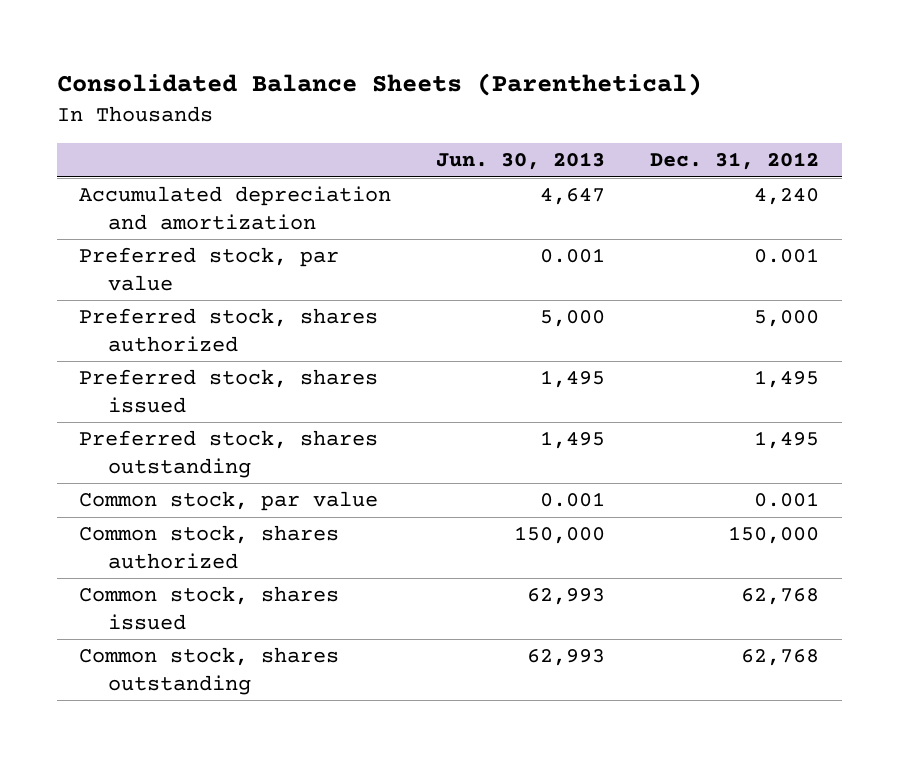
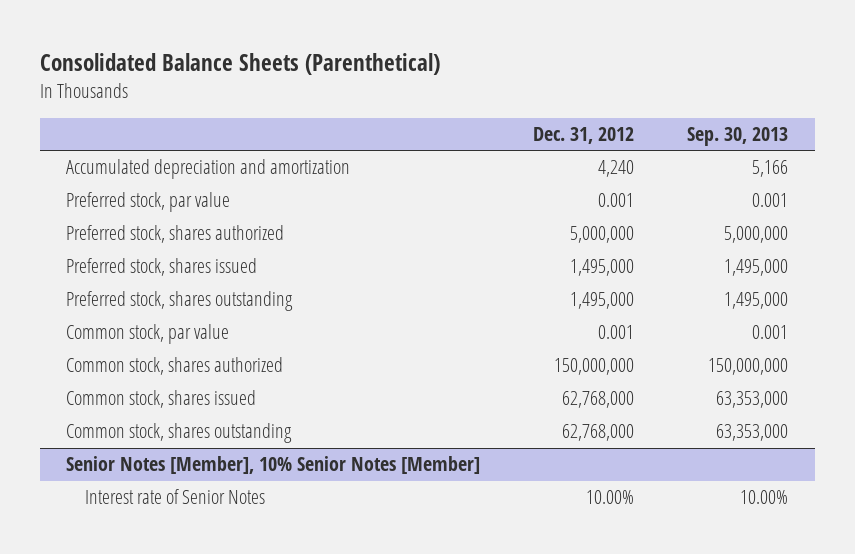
- | Jun. 30, 2013 | Dec. 31, 2012
+ | Dec. 31, 2012 | Sep. 30, 2013
- Preferred stock, shares authorized | 5,000 | 5,000
- Preferred stock, shares issued | 1,495 | 1,495
- Preferred stock, shares outstanding | 1,495 | 1,495
+ Preferred stock, shares authorized | 5,000,000 | 5,000,000
+ Preferred stock, shares issued | 1,495,000 | 1,495,000
+ Preferred stock, shares outstanding | 1,495,000 | 1,495,000
- Common stock, shares authorized | 150,000 | 150,000
- Common stock, shares issued | 62,993 | 62,768
- Common stock, shares outstanding | 62,993 | 62,768
+ Common stock, shares authorized | 150,000,000 | 150,000,000
+ Common stock, shares issued | 62,768,000 | 63,353,000
+ Common stock, shares outstanding | 62,768,000 | 63,353,000
+ Senior Notes [Member], 10% Senior Notes [Member]
+ Interest rate of Senior Notes | 10.00% | 10.00%

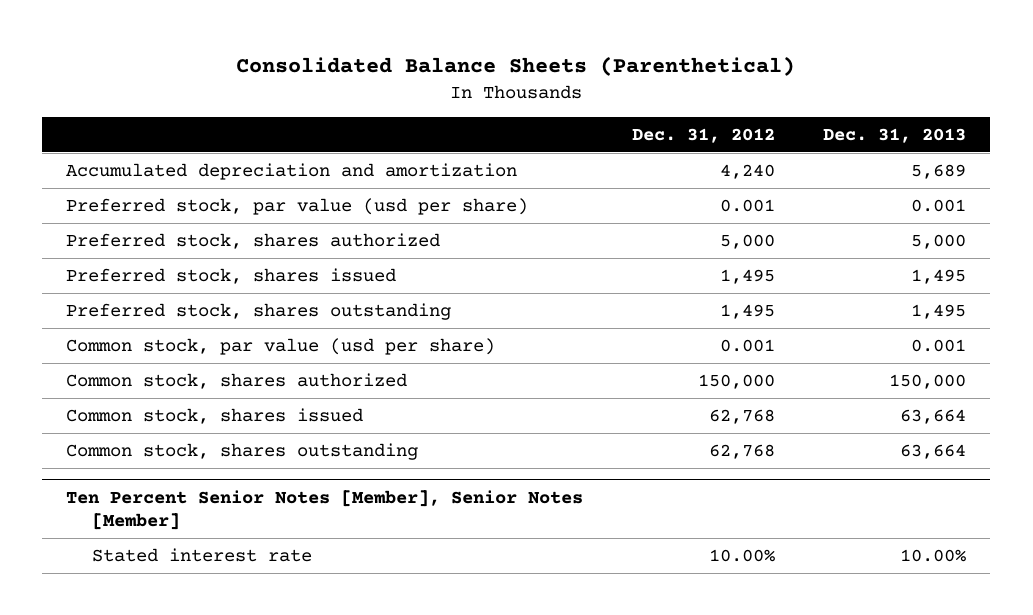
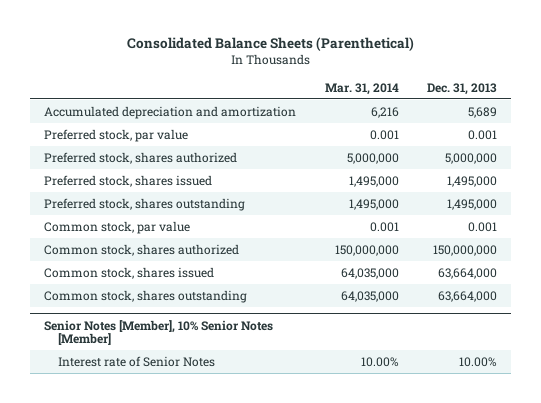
- | Dec. 31, 2012 | Dec. 31, 2013
+ | Mar. 31, 2014 | Dec. 31, 2013
- Preferred stock, par value (usd per share) | 0.001 | 0.001
- Preferred stock, shares authorized | 5,000 | 5,000
- Preferred stock, shares issued | 1,495 | 1,495
- Preferred stock, shares outstanding | 1,495 | 1,495
- Common stock, par value (usd per share) | 0.001 | 0.001
- Common stock, shares authorized | 150,000 | 150,000
- Common stock, shares issued | 62,768 | 63,664
- Common stock, shares outstanding | 62,768 | 63,664
- Ten Percent Senior Notes [Member], Senior Notes [Member]
- Stated interest rate | 10.00% | 10.00%
+ Preferred stock, par value | 0.001 | 0.001
+ Preferred stock, shares authorized | 5,000,000 | 5,000,000
+ Preferred stock, shares issued | 1,495,000 | 1,495,000
+ Preferred stock, shares outstanding | 1,495,000 | 1,495,000
+ Common stock, par value | 0.001 | 0.001
+ Common stock, shares authorized | 150,000,000 | 150,000,000
+ Common stock, shares issued | 64,035,000 | 63,664,000
+ Common stock, shares outstanding | 64,035,000 | 63,664,000
+ Senior Notes [Member], 10% Senior Notes [Member]
+ Interest rate of Senior Notes | 10.00% | 10.00%

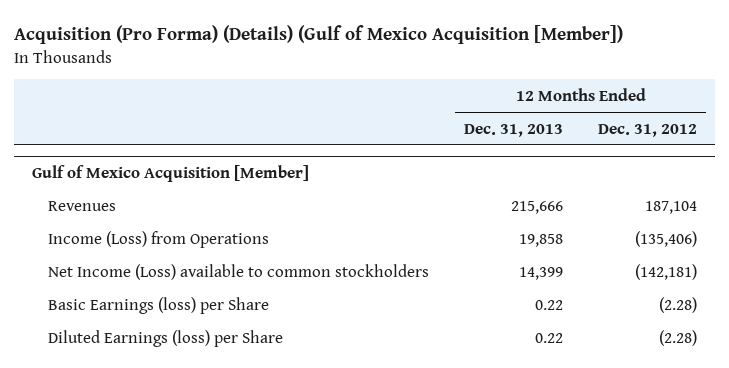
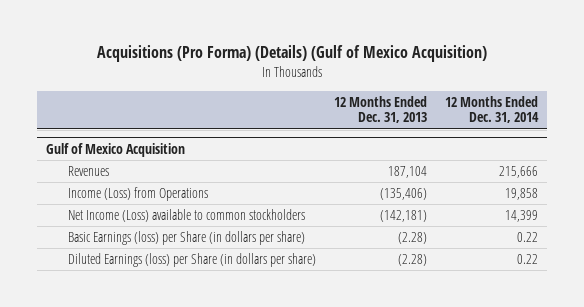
- Acquisition (Pro Forma) (Details) (Gulf of Mexico Acquisition [Member])
+ Acquisitions (Pro Forma) (Details) (Gulf of Mexico Acquisition)
- | 12 Months Ended Dec. 31, 2013 | 12 Months Ended Dec. 31, 2012
+ | 12 Months Ended Dec. 31, 2013 | 12 Months Ended Dec. 31, 2014
- Gulf of Mexico Acquisition [Member]
- Revenues | 215,666 | 187,104
- Income (Loss) from Operations | 19,858 | (135,406)
- Net Income (Loss) available to common stockholders | 14,399 | (142,181)
- Basic Earnings (loss) per Share | 0.22 | (2.28)
- Diluted Earnings (loss) per Share | 0.22 | (2.28)
+ Gulf of Mexico Acquisition
+ Revenues | 187,104 | 215,666
+ Income (Loss) from Operations | (135,406) | 19,858
+ Net Income (Loss) available to common stockholders | (142,181) | 14,399
+ Basic Earnings (loss) per Share (in dollars per share) | (2.28) | 0.22
+ Diluted Earnings (loss) per Share (in dollars per share) | (2.28) | 0.22

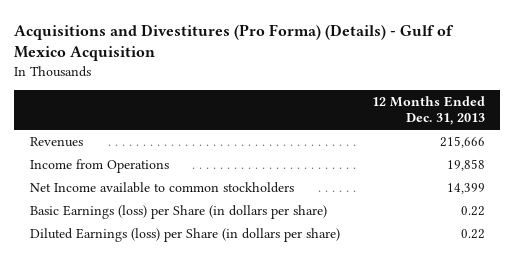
- Acquisitions (Pro Forma) (Details) (Gulf of Mexico Acquisition)
+ Acquisitions and Divestitures (Pro Forma) (Details) - Gulf of Mexico Acquisition
- | 12 Months Ended Dec. 31, 2013 | 12 Months Ended Dec. 31, 2014
+ | 12 Months Ended Dec. 31, 2013
- Gulf of Mexico Acquisition
- Revenues | 187,104 | 215,666
- Income (Loss) from Operations | (135,406) | 19,858
- Net Income (Loss) available to common stockholders | (142,181) | 14,399
- Basic Earnings (loss) per Share (in dollars per share) | (2.28) | 0.22
- Diluted Earnings (loss) per Share (in dollars per share) | (2.28) | 0.22
+ Revenues | 215,666
+ Income from Operations | 19,858
+ Net Income available to common stockholders | 14,399
+ Basic Earnings (loss) per Share (in dollars per share) | 0.22
+ Diluted Earnings (loss) per Share (in dollars per share) | 0.22

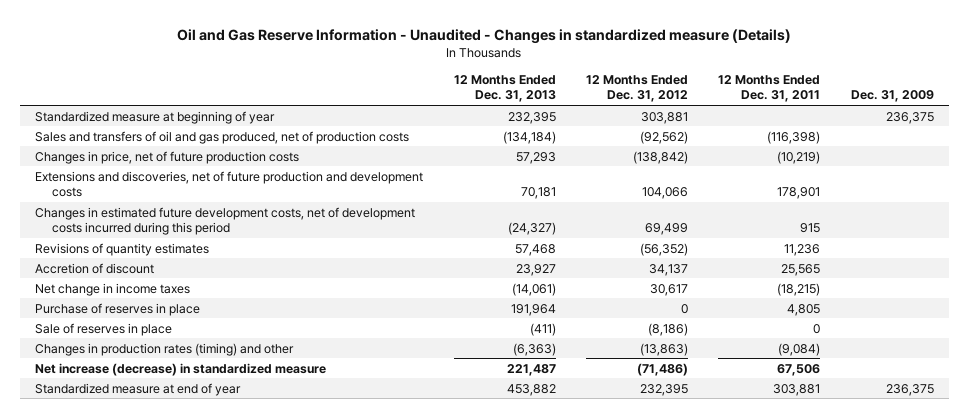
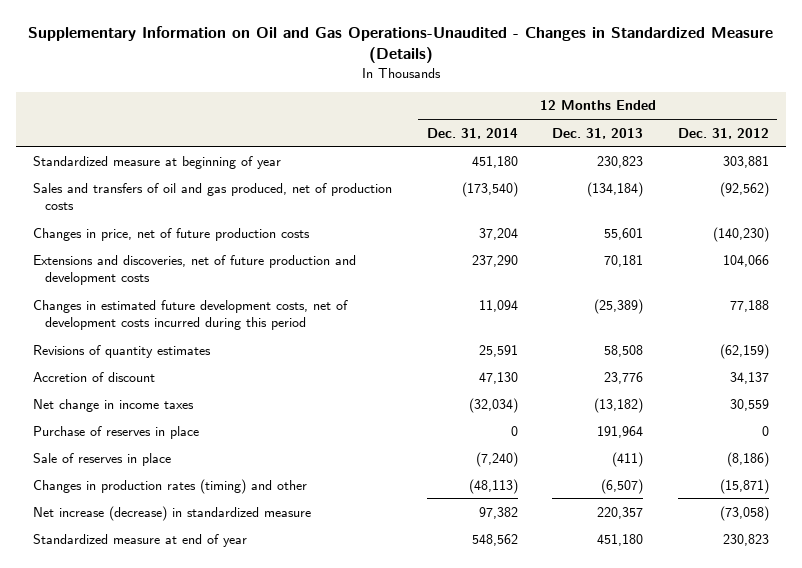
- Oil and Gas Reserve Information - Unaudited - Changes in standardized measure (Details)
+ Supplementary Information on Oil and Gas Operations-Unaudited - Changes in Standardized Measure (Details)
- | 12 Months Ended Dec. 31, 2013 | 12 Months Ended Dec. 31, 2012 | 12 Months Ended Dec. 31, 2011 | Dec. 31, 2009
+ | 12 Months Ended Dec. 31, 2014 | 12 Months Ended Dec. 31, 2013 | 12 Months Ended Dec. 31, 2012
- Standardized measure at beginning of year | 232,395 | 303,881 | | 236,375
+ Standardized measure at beginning of year | 451,180 | 230,823 | 303,881
- Changes in price, net of future production costs | 57,293 | (138,842) | (10,219) |
+ Changes in price, net of future production costs | 37,204 | 55,601 | (140,230)
- Changes in estimated future development costs, net of development costs incurred during this period | (24,327) | 69,499 | 915 |
- Revisions of quantity estimates | 57,468 | (56,352) | 11,236 |
- Accretion of discount | 23,927 | 34,137 | 25,565 |
- Net change in income taxes | (14,061) | 30,617 | (18,215) |
+ Changes in estimated future development costs, net of development costs incurred during this period | 11,094 | (25,389) | 77,188
+ Revisions of quantity estimates | 25,591 | 58,508 | (62,159)
+ Accretion of discount | 47,130 | 23,776 | 34,137
+ Net change in income taxes | (32,034) | (13,182) | 30,559
- Changes in production rates (timing) and other | (6,363) | (13,863) | (9,084) |
- Net increase (decrease) in standardized measure | 221,487 | (71,486) | 67,506 |
- Standardized measure at end of year | 453,882 | 232,395 | 303,881 | 236,375
+ Changes in production rates (timing) and other | (48,113) | (6,507) | (15,871)
+ Net increase (decrease) in standardized measure | 97,382 | 220,357 | (73,058)
+ Standardized measure at end of year | 548,562 | 451,180 | 230,823

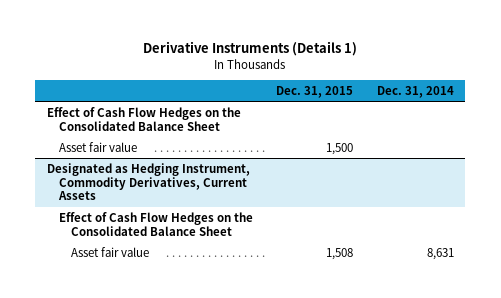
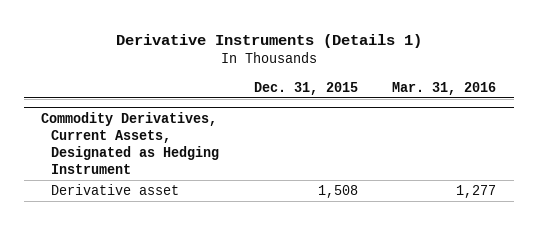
- | Dec. 31, 2015 | Dec. 31, 2014
+ | Dec. 31, 2015 | Mar. 31, 2016
- Effect of Cash Flow Hedges on the Consolidated Balance Sheet
- Asset fair value | 1,500 |
- Designated as Hedging Instrument, Commodity Derivatives, Current Assets
- Effect of Cash Flow Hedges on the Consolidated Balance Sheet
- Asset fair value | 1,508 | 8,631
+ Commodity Derivatives, Current Assets, Designated as Hedging Instrument
+ Derivative asset | 1,508 | 1,277

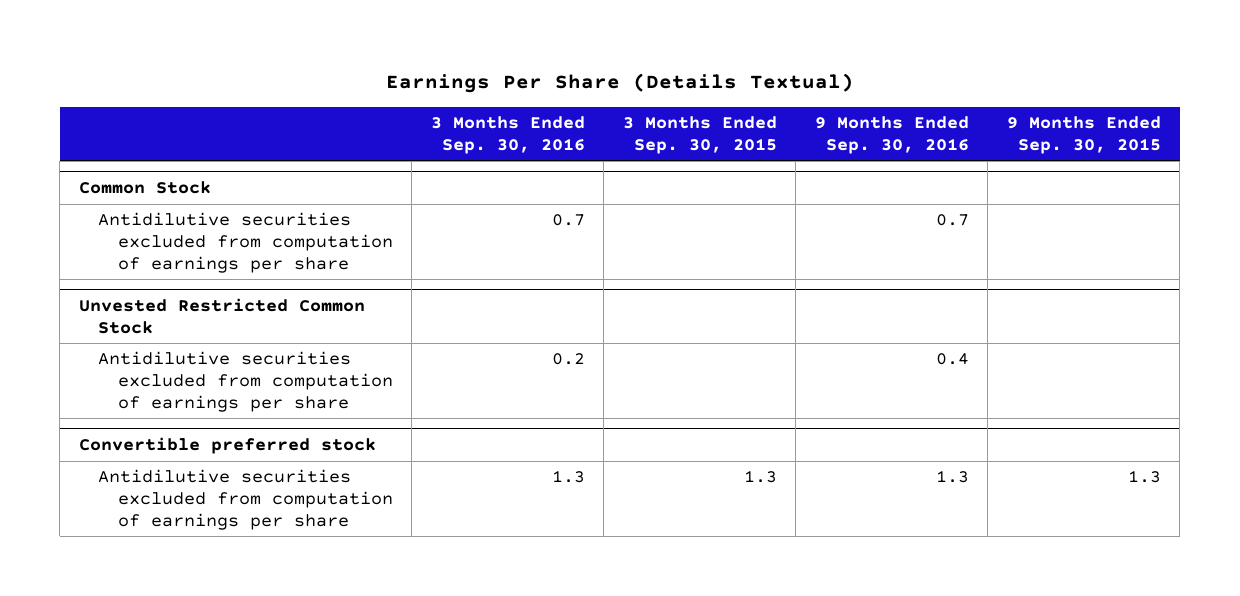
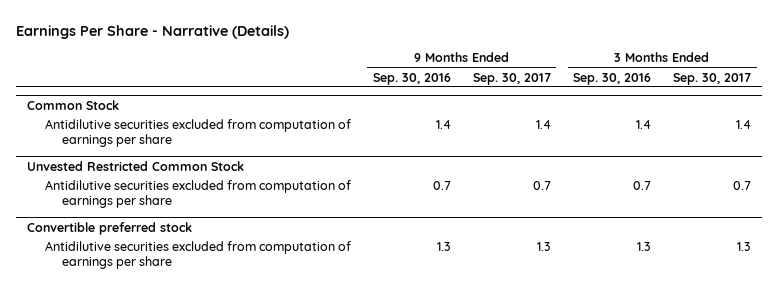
- Earnings Per Share (Details Textual)
+ Earnings Per Share - Narrative (Details)
- | 3 Months Ended Sep. 30, 2016 | 3 Months Ended Sep. 30, 2015 | 9 Months Ended Sep. 30, 2016 | 9 Months Ended Sep. 30, 2015
+ | 9 Months Ended Sep. 30, 2016 | 9 Months Ended Sep. 30, 2017 | 3 Months Ended Sep. 30, 2016 | 3 Months Ended Sep. 30, 2017
@ Common Stock
- Antidilutive securities excluded from computation of earnings per share | 0.7 | | 0.7 |
+ Antidilutive securities excluded from computation of earnings per share | 1.4 | 1.4 | 1.4 | 1.4
@ Unvested Restricted Common Stock
- Antidilutive securities excluded from computation of earnings per share | 0.2 | | 0.4 |
+ Antidilutive securities excluded from computation of earnings per share | 0.7 | 0.7 | 0.7 | 0.7

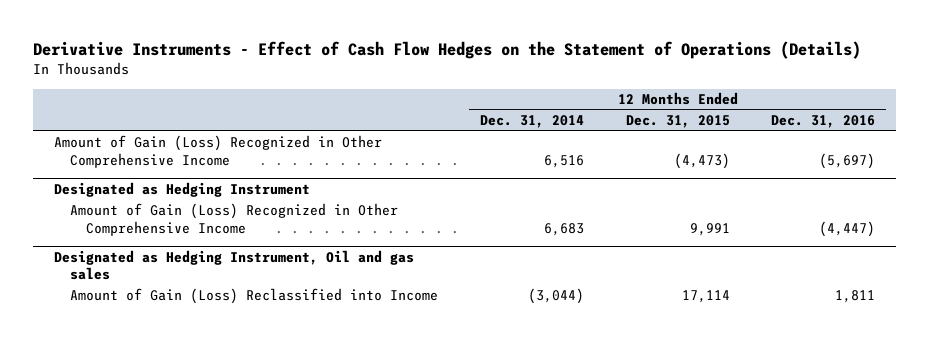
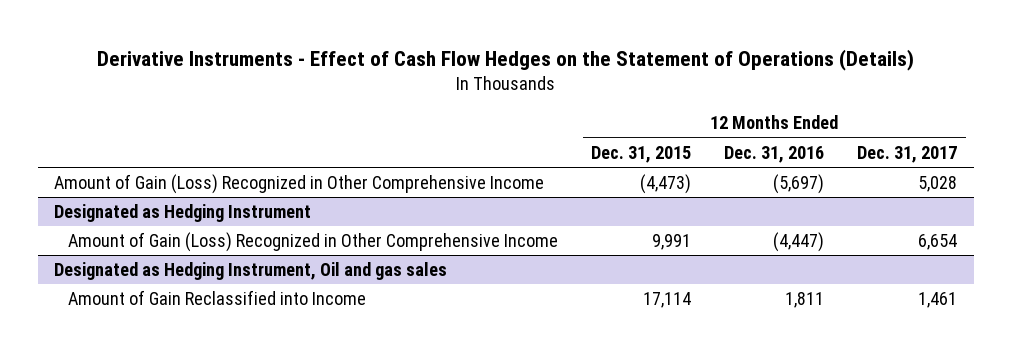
- | 12 Months Ended Dec. 31, 2014 | 12 Months Ended Dec. 31, 2015 | 12 Months Ended Dec. 31, 2016
+ | 12 Months Ended Dec. 31, 2015 | 12 Months Ended Dec. 31, 2016 | 12 Months Ended Dec. 31, 2017
@ Designated as Hedging Instrument, Oil and gas sales
- Amount of Gain (Loss) Reclassified into Income | (3,044) | 17,114 | 1,811
+ Amount of Gain Reclassified into Income | 17,114 | 1,811 | 1,461

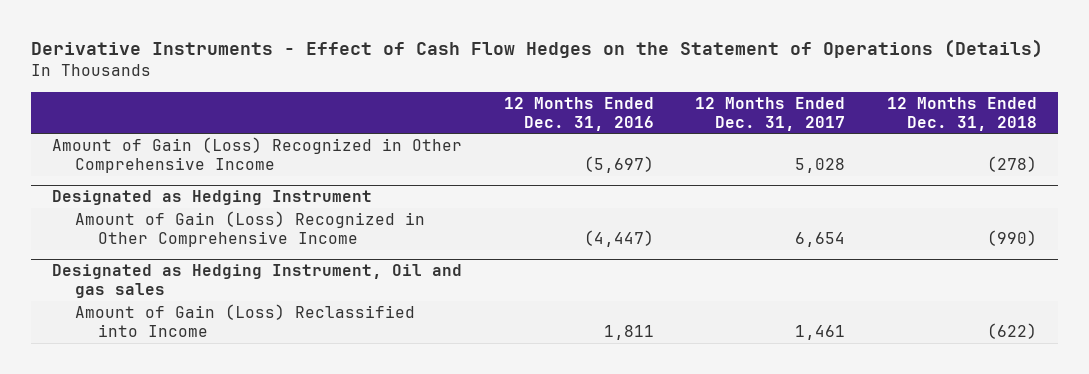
- | 12 Months Ended Dec. 31, 2015 | 12 Months Ended Dec. 31, 2016 | 12 Months Ended Dec. 31, 2017
+ | 12 Months Ended Dec. 31, 2016 | 12 Months Ended Dec. 31, 2017 | 12 Months Ended Dec. 31, 2018
@ Designated as Hedging Instrument, Oil and gas sales
- Amount of Gain Reclassified into Income | 17,114 | 1,811 | 1,461
+ Amount of Gain (Loss) Reclassified into Income | 1,811 | 1,461 | (622)

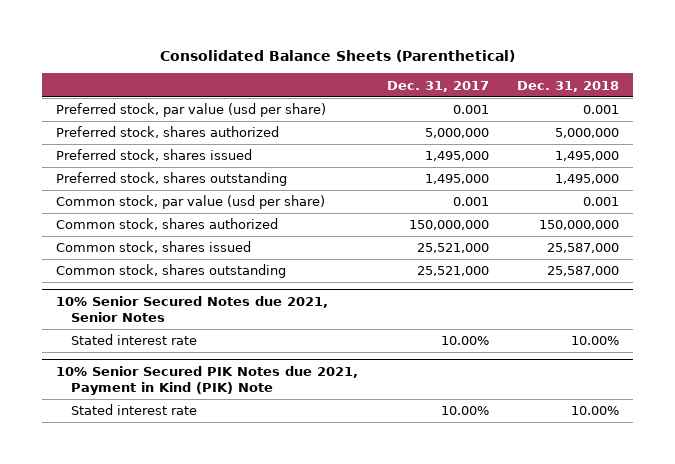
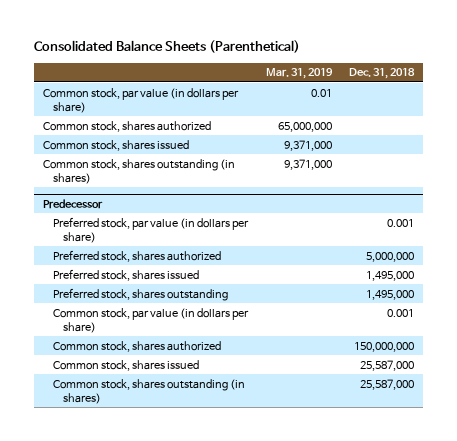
- | Dec. 31, 2017 | Dec. 31, 2018
+ | Mar. 31, 2019 | Dec. 31, 2018
- Preferred stock, par value (usd per share) | 0.001 | 0.001
+ Common stock, par value (in dollars per share) | 0.01 |
+ Common stock, shares authorized | 65,000,000 |
+ Common stock, shares issued | 9,371,000 |
+ Common stock, shares outstanding (in shares) | 9,371,000 |
+ Predecessor
+ Preferred stock, par value (in dollars per share) | | 0.001
- Common stock, par value (usd per share) | 0.001 | 0.001
+ Common stock, par value (in dollars per share) | | 0.001
- Common stock, shares outstanding | 25,521,000 | 25,587,000
- 10% Senior Secured Notes due 2021, Senior Notes
- Stated interest rate | 10.00% | 10.00%
- 10% Senior Secured PIK Notes due 2021, Payment in Kind (PIK) Note
- Stated interest rate | 10.00% | 10.00%
+ Common stock, shares outstanding (in shares) | | 25,587,000

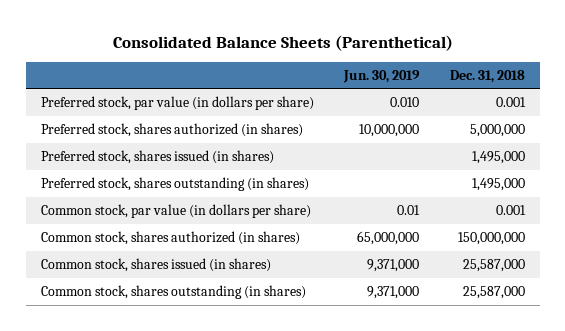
- | Mar. 31, 2019 | Dec. 31, 2018
+ | Jun. 30, 2019 | Dec. 31, 2018
- Common stock, par value (in dollars per share) | 0.01 |
- Common stock, shares authorized | 65,000,000 |
- Common stock, shares issued | 9,371,000 |
- Common stock, shares outstanding (in shares) | 9,371,000 |
- Predecessor
- Preferred stock, shares authorized | | 5,000,000
- Preferred stock, shares issued | | 1,495,000
- Preferred stock, shares outstanding | | 1,495,000
+ Preferred stock, shares authorized (in shares) | 10,000,000 | 5,000,000
+ Preferred stock, shares issued (in shares) | | 1,495,000
+ Preferred stock, shares outstanding (in shares) | | 1,495,000
- Common stock, shares authorized | | 150,000,000
- Common stock, shares issued | | 25,587,000
+ Common stock, shares authorized (in shares) | 65,000,000 | 150,000,000
+ Common stock, shares issued (in shares) | 9,371,000 | 25,587,000

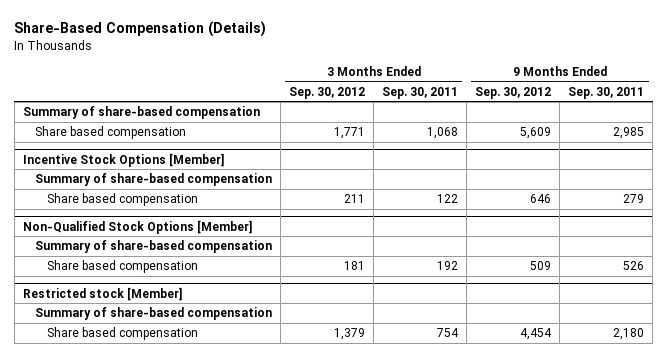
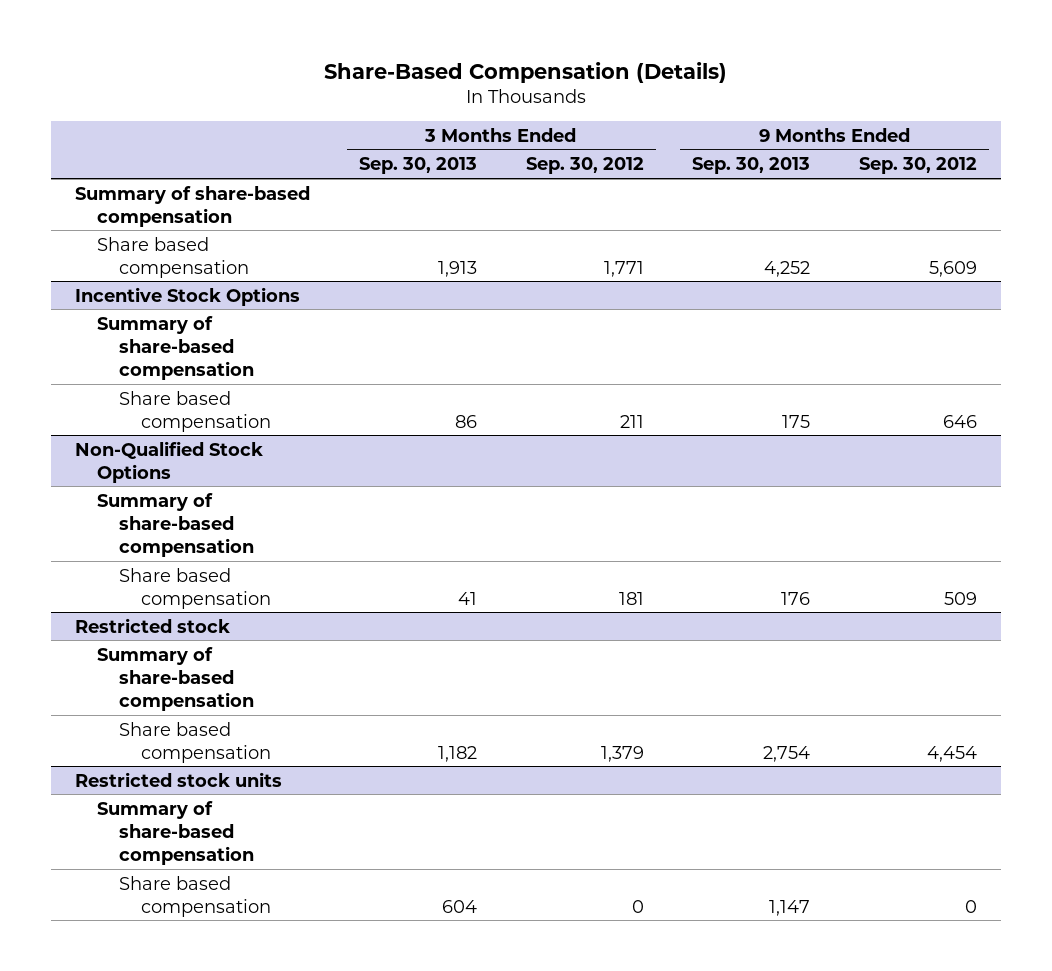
- | 3 Months Ended Sep. 30, 2012 | 3 Months Ended Sep. 30, 2011 | 9 Months Ended Sep. 30, 2012 | 9 Months Ended Sep. 30, 2011
+ | 3 Months Ended Sep. 30, 2013 | 3 Months Ended Sep. 30, 2012 | 9 Months Ended Sep. 30, 2013 | 9 Months Ended Sep. 30, 2012
- Incentive Stock Options [Member]
+ Incentive Stock Options
- Non-Qualified Stock Options [Member]
+ Non-Qualified Stock Options
- Restricted stock [Member]
+ Restricted stock
+ Restricted stock units
+ Summary of share-based compensation
+ Share based compensation | 604 | 0 | 1,147 | 0

